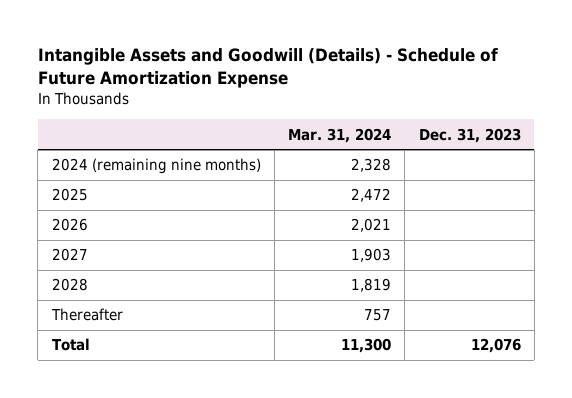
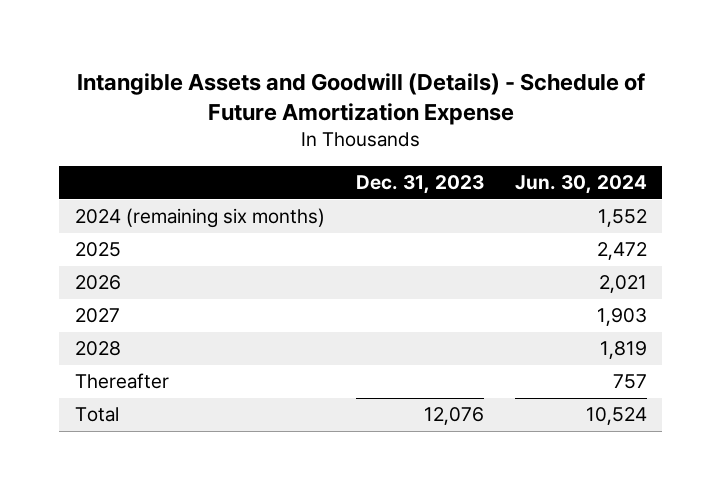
- | Mar. 31, 2024 | Dec. 31, 2023
+ | Dec. 31, 2023 | Jun. 30, 2024
- 2024 (remaining nine months) | 2,328 |
+ 2024 (remaining six months) | | 1,552

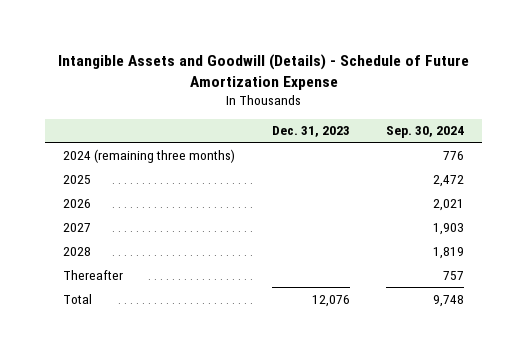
- | Dec. 31, 2023 | Jun. 30, 2024
+ | Dec. 31, 2023 | Sep. 30, 2024
- 2024 (remaining six months) | | 1,552
+ 2024 (remaining three months) | | 776

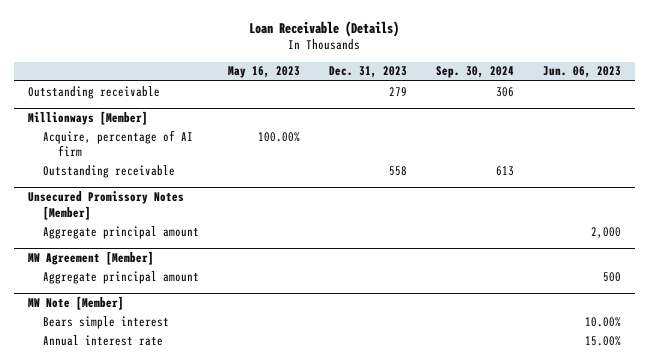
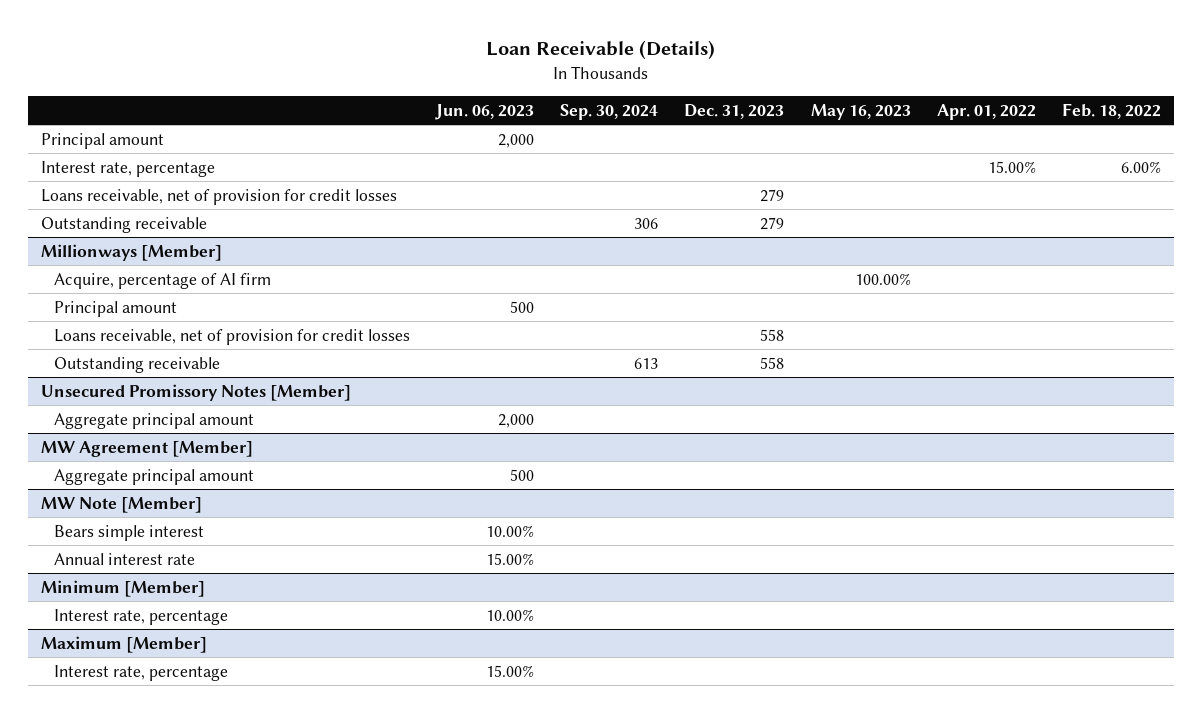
- | May 16, 2023 | Dec. 31, 2023 | Sep. 30, 2024 | Jun. 06, 2023
+ | Jun. 06, 2023 | Sep. 30, 2024 | Dec. 31, 2023 | May 16, 2023 | Apr. 01, 2022 | Feb. 18, 2022
+ Principal amount | 2,000 | | | | |
+ Interest rate, percentage | | | | | 15.00% | 6.00%
+ Loans receivable, net of provision for credit losses | | | 279 | | |
@ Millionways [Member]
+ Principal amount | 500 | | | | |
+ Loans receivable, net of provision for credit losses | | | 558 | | |
+ Minimum [Member]
+ Interest rate, percentage | 10.00% | | | | |
+ Maximum [Member]
+ Interest rate, percentage | 15.00% | | | | |

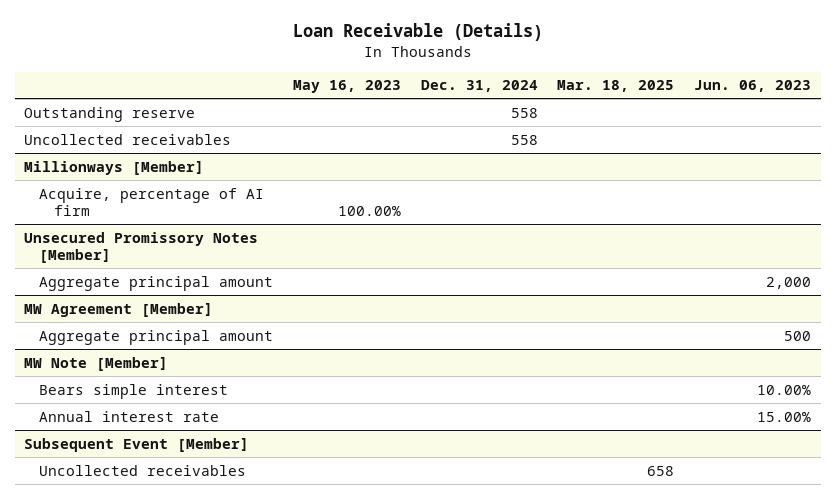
- | Jun. 06, 2023 | Sep. 30, 2024 | Dec. 31, 2023 | May 16, 2023 | Apr. 01, 2022 | Feb. 18, 2022
+ | May 16, 2023 | Dec. 31, 2024 | Mar. 18, 2025 | Jun. 06, 2023
- Principal amount | 2,000 | | | | |
- Interest rate, percentage | | | | | 15.00% | 6.00%
- Loans receivable, net of provision for credit losses | | | 279 | | |
- Outstanding receivable | | 306 | 279 | | |
+ Outstanding reserve | | 558 | |
+ Uncollected receivables | | 558 | |
@ Millionways [Member]
- Principal amount | 500 | | | | |
- Loans receivable, net of provision for credit losses | | | 558 | | |
- Outstanding receivable | | 613 | 558 | | |
- Minimum [Member]
- Interest rate, percentage | 10.00% | | | | |
- Maximum [Member]
- Interest rate, percentage | 15.00% | | | | |
+ Subsequent Event [Member]
+ Uncollected receivables | | | 658 |

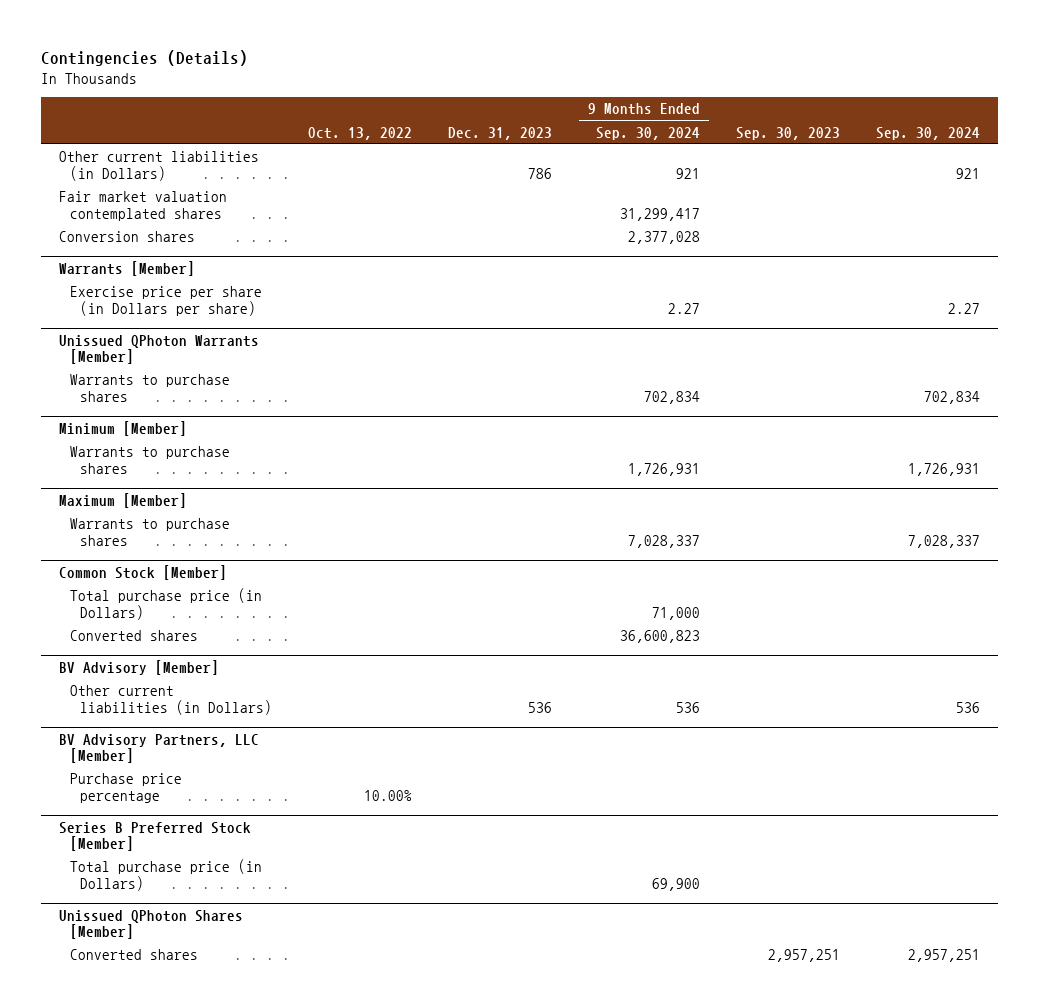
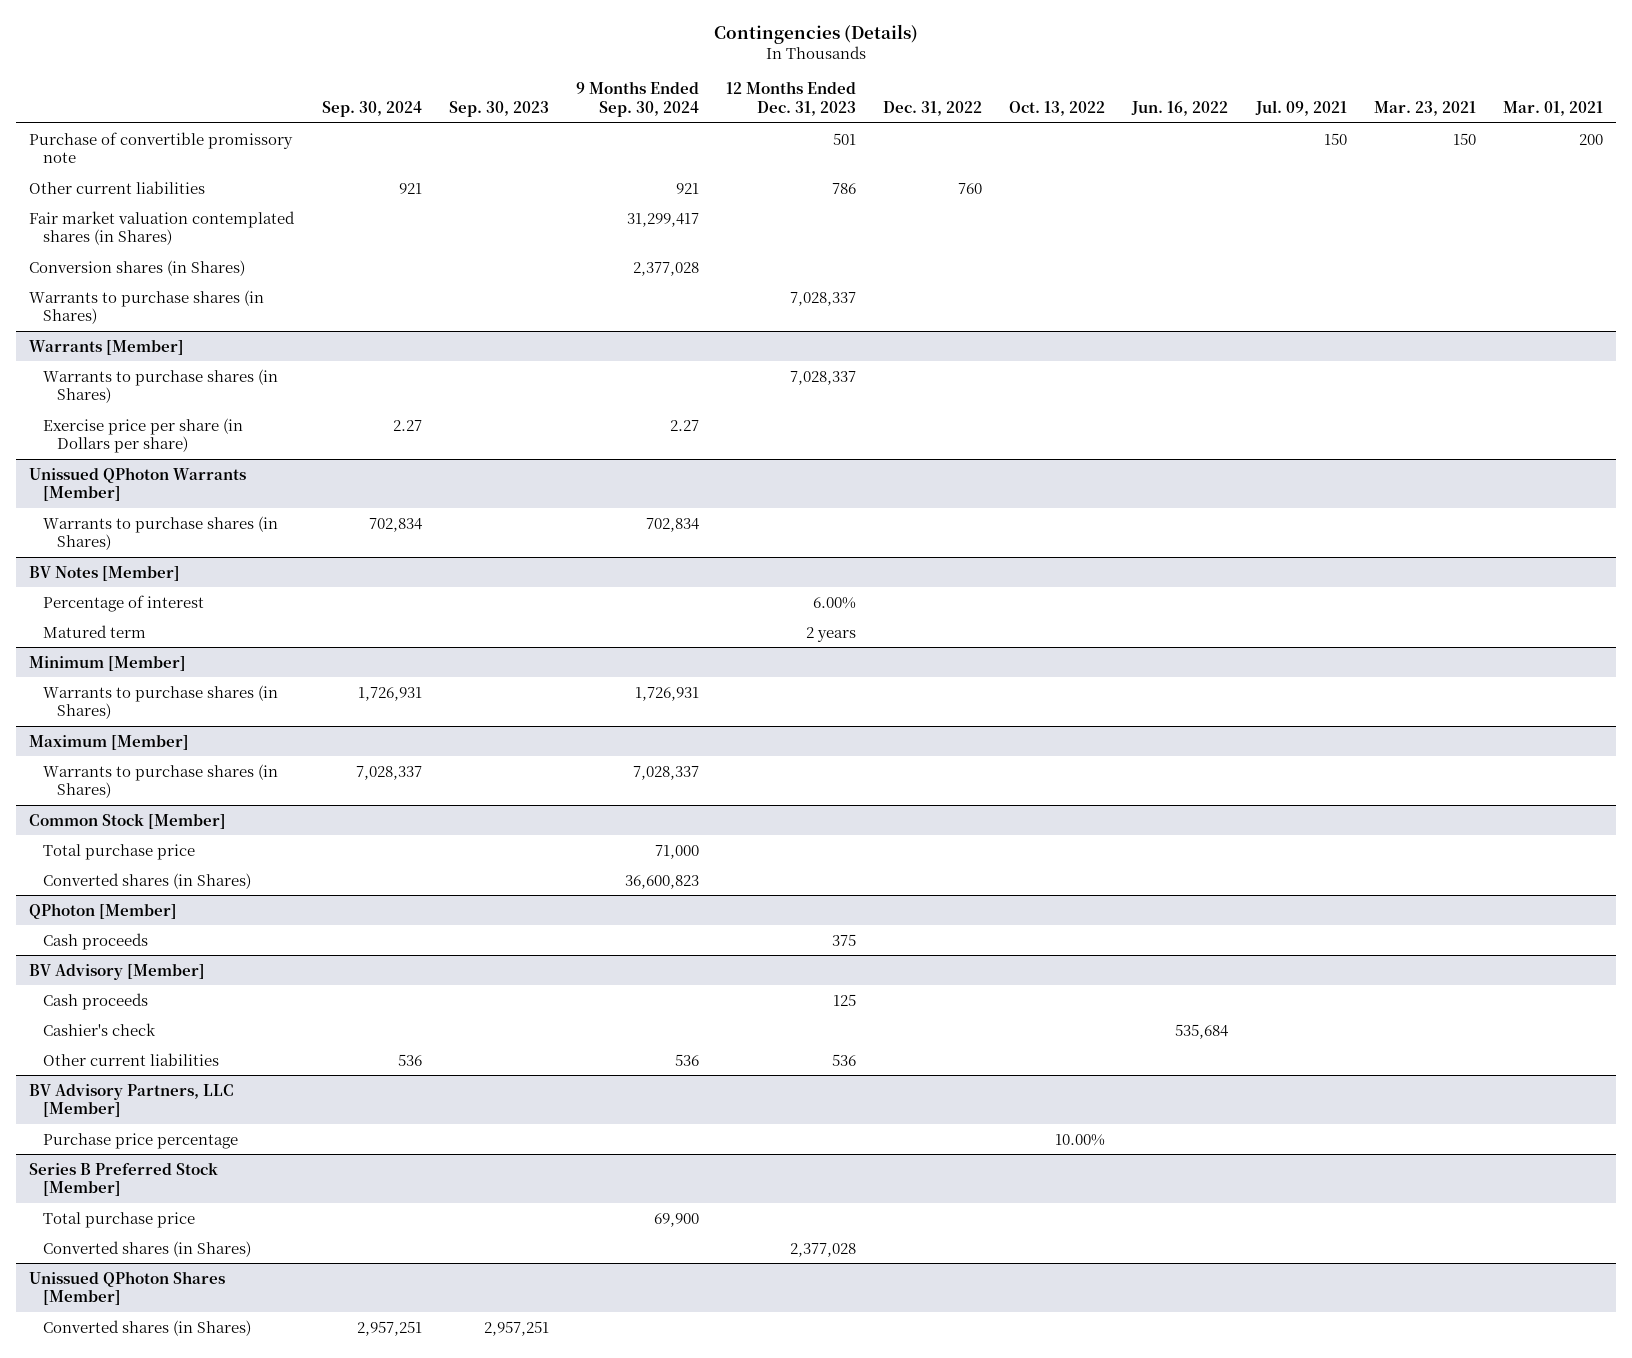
- | Oct. 13, 2022 | Dec. 31, 2023 | 9 Months Ended Sep. 30, 2024 | Sep. 30, 2023 | Sep. 30, 2024
+ | Sep. 30, 2024 | Sep. 30, 2023 | 9 Months Ended Sep. 30, 2024 | 12 Months Ended Dec. 31, 2023 | Dec. 31, 2022 | Oct. 13, 2022 | Jun. 16, 2022 | Jul. 09, 2021 | Mar. 23, 2021 | Mar. 01, 2021
- Other current liabilities (in Dollars) | | 786 | 921 | | 921
- Fair market valuation contemplated shares | | | 31,299,417 | |
- Conversion shares | | | 2,377,028 | |
+ Purchase of convertible promissory note | | | | 501 | | | | 150 | 150 | 200
+ Other current liabilities | 921 | | 921 | 786 | 760 | | | | |
+ Fair market valuation contemplated shares (in Shares) | | | 31,299,417 | | | | | | |
+ Conversion shares (in Shares) | | | 2,377,028 | | | | | | |
+ Warrants to purchase shares (in Shares) | | | | 7,028,337 | | | | | |
@ Warrants [Member]
+ Warrants to purchase shares (in Shares) | | | | 7,028,337 | | | | | |
@ Unissued QPhoton Warrants [Member]
- Warrants to purchase shares | | | 702,834 | | 702,834
+ Warrants to purchase shares (in Shares) | 702,834 | | 702,834 | | | | | | |
+ BV Notes [Member]
+ Percentage of interest | | | | 6.00% | | | | | |
+ Matured term | | | | 2 years | | | | | |
@ Minimum [Member]
- Warrants to purchase shares | | | 1,726,931 | | 1,726,931
+ Warrants to purchase shares (in Shares) | 1,726,931 | | 1,726,931 | | | | | | |
@ Maximum [Member]
- Warrants to purchase shares | | | 7,028,337 | | 7,028,337
+ Warrants to purchase shares (in Shares) | 7,028,337 | | 7,028,337 | | | | | | |
@ Common Stock [Member]
- Total purchase price (in Dollars) | | | 71,000 | |
- Converted shares | | | 36,600,823 | |
+ Total purchase price | | | 71,000 | | | | | | |
+ Converted shares (in Shares) | | | 36,600,823 | | | | | | |
+ QPhoton [Member]
+ Cash proceeds | | | | 375 | | | | | |
@ BV Advisory [Member]
- Other current liabilities (in Dollars) | | 536 | 536 | | 536
+ Cash proceeds | | | | 125 | | | | | |
+ Cashier's check | | | | | | | 535,684 | | |
+ Other current liabilities | 536 | | 536 | 536 | | | | | |
@ Series B Preferred Stock [Member]
- Total purchase price (in Dollars) | | | 69,900 | |
+ Total purchase price | | | 69,900 | | | | | | |
+ Converted shares (in Shares) | | | | 2,377,028 | | | | | |
@ Unissued QPhoton Shares [Member]
- Converted shares | | | | 2,957,251 | 2,957,251
+ Converted shares (in Shares) | 2,957,251 | 2,957,251 | | | | | | | |

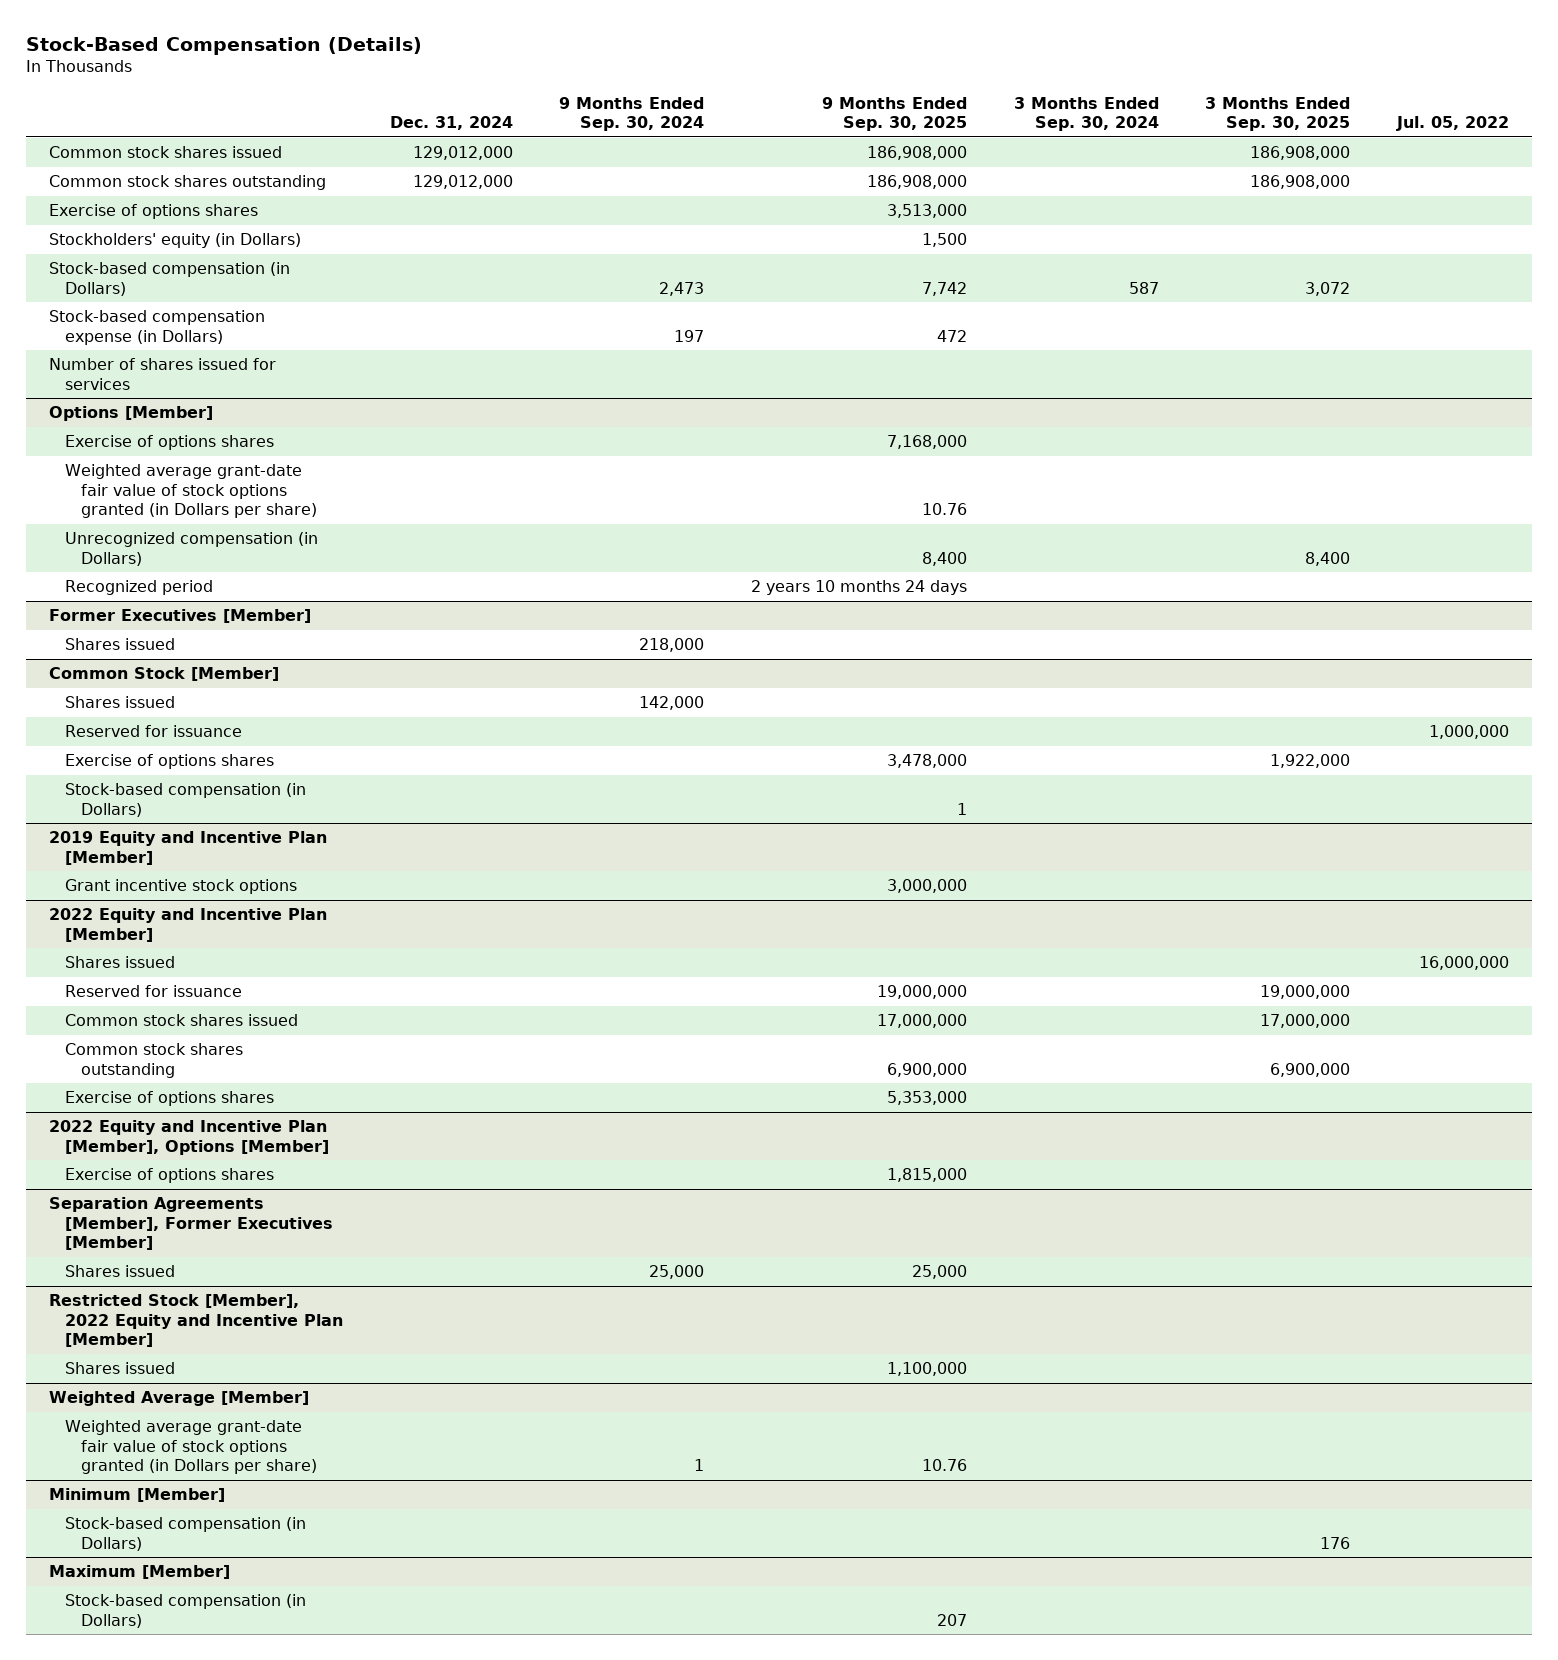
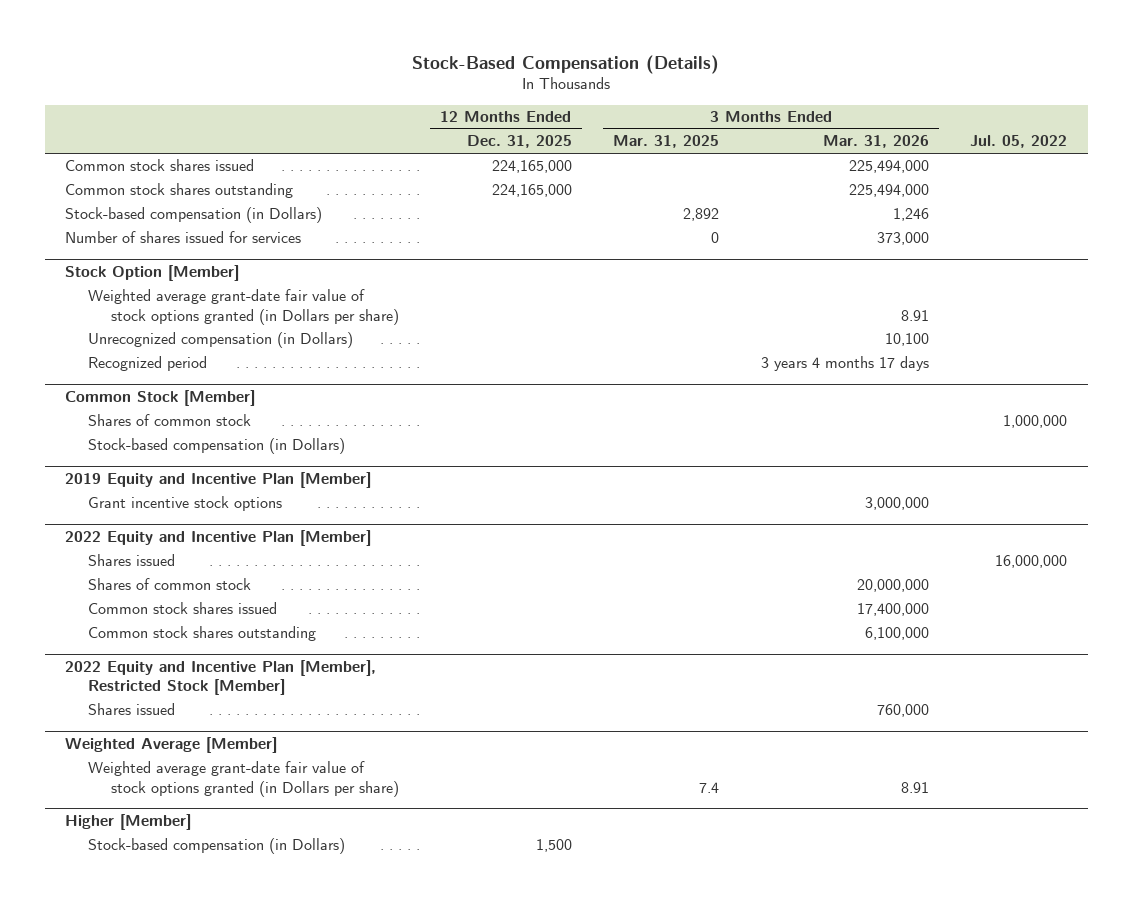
- | Dec. 31, 2024 | 9 Months Ended Sep. 30, 2024 | 9 Months Ended Sep. 30, 2025 | 3 Months Ended Sep. 30, 2024 | 3 Months Ended Sep. 30, 2025 | Jul. 05, 2022
+ | 12 Months Ended Dec. 31, 2025 | 3 Months Ended Mar. 31, 2025 | 3 Months Ended Mar. 31, 2026 | Jul. 05, 2022
- Exercise of options shares | | | 3,513,000 | | |
- Stockholders' equity (in Dollars) | | | 1,500 | | |
- Stock-based compensation expense (in Dollars) | | 197 | 472 | | |
- Options [Member]
- Exercise of options shares | | | 7,168,000 | | |
+ Stock Option [Member]
- Former Executives [Member]
- Shares issued | | 218,000 | | | |
@ Common Stock [Member]
- Shares issued | | 142,000 | | | |
- Reserved for issuance | | | | | | 1,000,000
- Exercise of options shares | | | 3,478,000 | | 1,922,000 |
+ Shares of common stock | | | | 1,000,000
@ 2022 Equity and Incentive Plan [Member]
- Reserved for issuance | | | 19,000,000 | | 19,000,000 |
+ Shares of common stock | | | 20,000,000 |
- Exercise of options shares | | | 5,353,000 | | |
- 2022 Equity and Incentive Plan [Member], Options [Member]
- Exercise of options shares | | | 1,815,000 | | |
- Separation Agreements [Member], Former Executives [Member]
- Shares issued | | 25,000 | 25,000 | | |
- Restricted Stock [Member], 2022 Equity and Incentive Plan [Member]
+ 2022 Equity and Incentive Plan [Member], Restricted Stock [Member]
- Minimum [Member]
- Stock-based compensation (in Dollars) | | | | | 176 |
- Maximum [Member]
+ Higher [Member]

